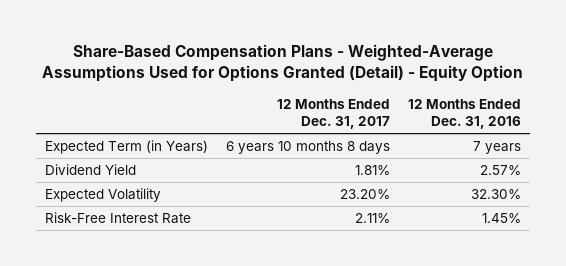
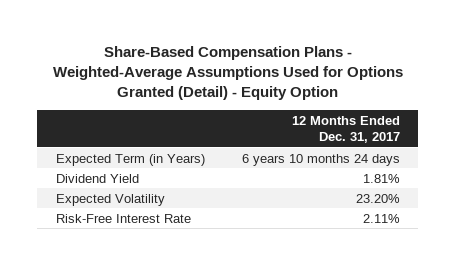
- | 12 Months Ended Dec. 31, 2017 | 12 Months Ended Dec. 31, 2016
+ | 12 Months Ended Dec. 31, 2017
- Expected Term (in Years) | 6 years 10 months 8 days | 7 years
+ Expected Term (in Years) | 6 years 10 months 24 days

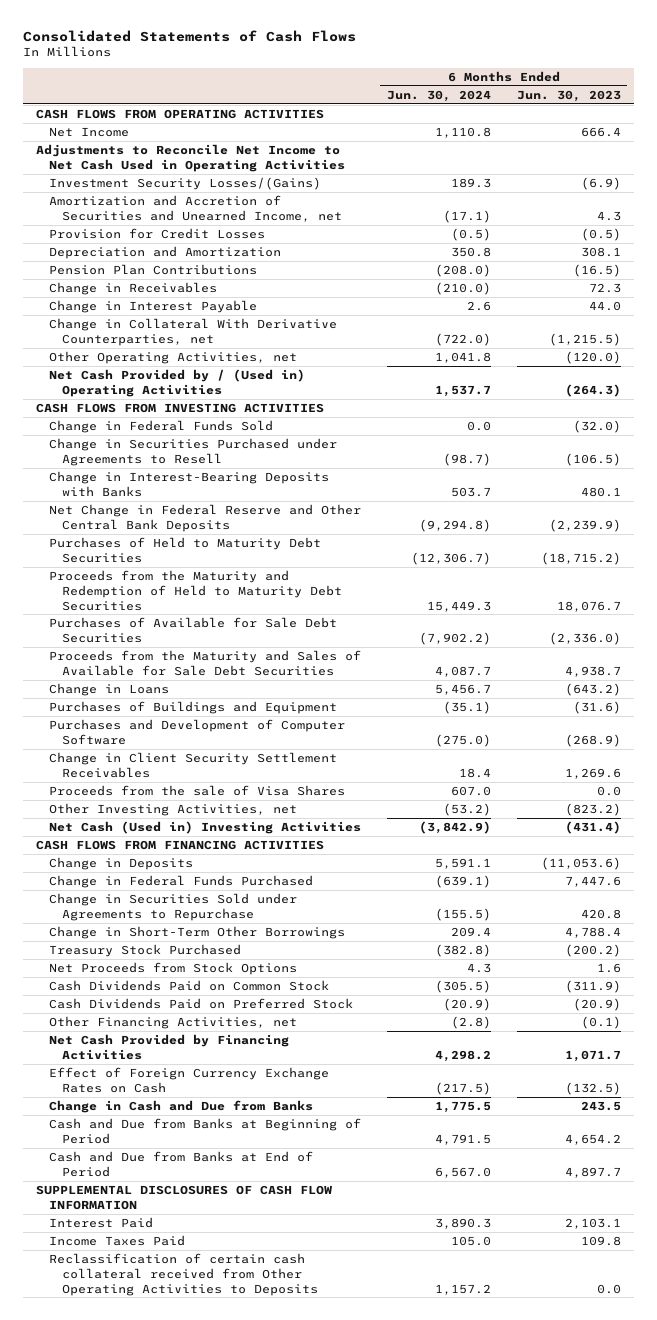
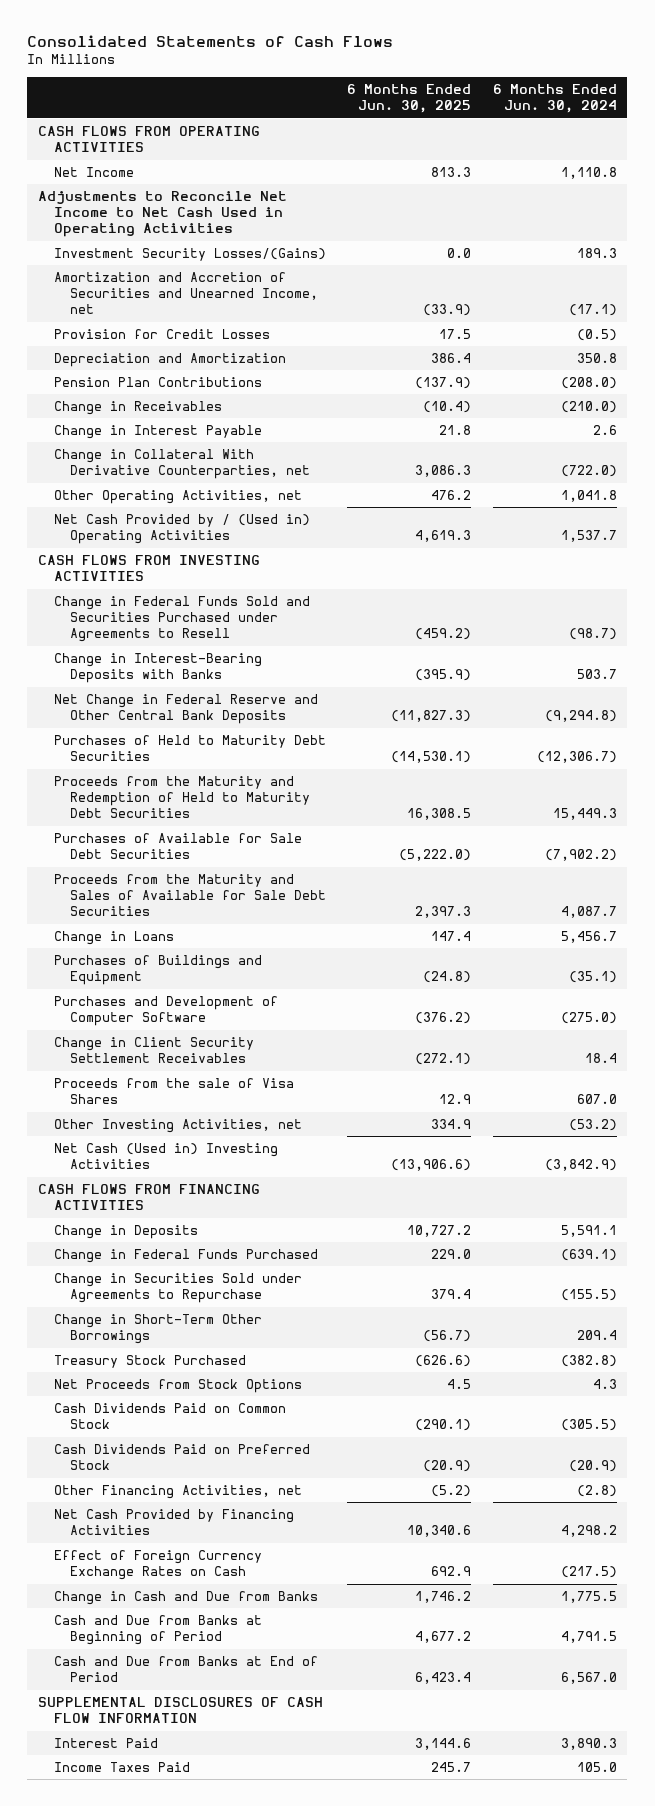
- | 6 Months Ended Jun. 30, 2024 | 6 Months Ended Jun. 30, 2023
+ | 6 Months Ended Jun. 30, 2025 | 6 Months Ended Jun. 30, 2024
- Change in Federal Funds Sold | 0.0 | (32.0)
- Change in Securities Purchased under Agreements to Resell | (98.7) | (106.5)
+ Change in Federal Funds Sold and Securities Purchased under Agreements to Resell | (459.2) | (98.7)
- Reclassification of certain cash collateral received from Other Operating Activities to Deposits | 1,157.2 | 0.0

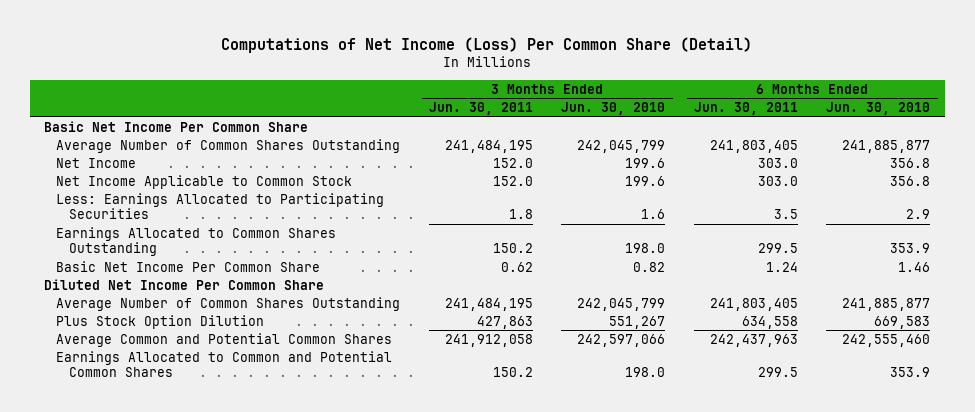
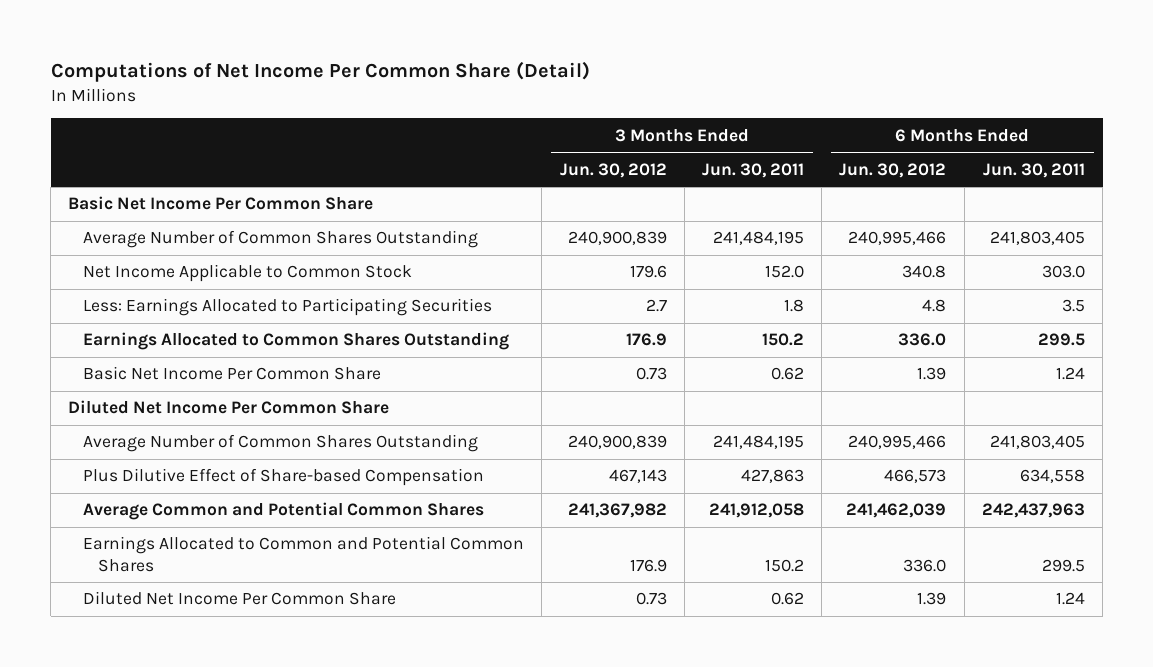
- Computations of Net Income (Loss) Per Common Share (Detail)
+ Computations of Net Income Per Common Share (Detail)
- | 3 Months Ended Jun. 30, 2011 | 3 Months Ended Jun. 30, 2010 | 6 Months Ended Jun. 30, 2011 | 6 Months Ended Jun. 30, 2010
+ | 3 Months Ended Jun. 30, 2012 | 3 Months Ended Jun. 30, 2011 | 6 Months Ended Jun. 30, 2012 | 6 Months Ended Jun. 30, 2011
- Net Income | 152.0 | 199.6 | 303.0 | 356.8
- Plus Stock Option Dilution | 427,863 | 551,267 | 634,558 | 669,583
+ Plus Dilutive Effect of Share-based Compensation | 467,143 | 427,863 | 466,573 | 634,558
+ Diluted Net Income Per Common Share | 0.73 | 0.62 | 1.39 | 1.24

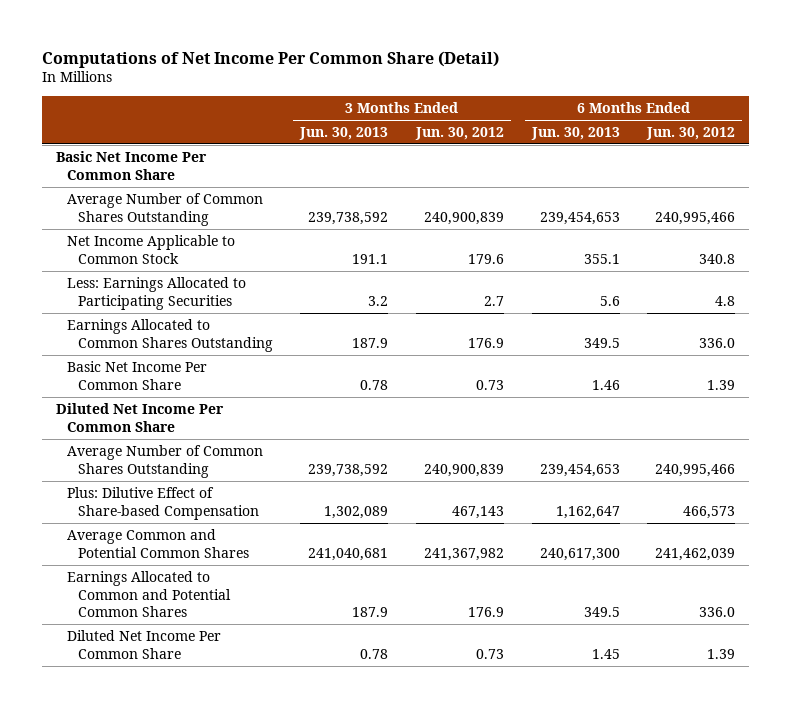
- | 3 Months Ended Jun. 30, 2012 | 3 Months Ended Jun. 30, 2011 | 6 Months Ended Jun. 30, 2012 | 6 Months Ended Jun. 30, 2011
+ | 3 Months Ended Jun. 30, 2013 | 3 Months Ended Jun. 30, 2012 | 6 Months Ended Jun. 30, 2013 | 6 Months Ended Jun. 30, 2012
- Plus Dilutive Effect of Share-based Compensation | 467,143 | 427,863 | 466,573 | 634,558
+ Plus: Dilutive Effect of Share-based Compensation | 1,302,089 | 467,143 | 1,162,647 | 466,573

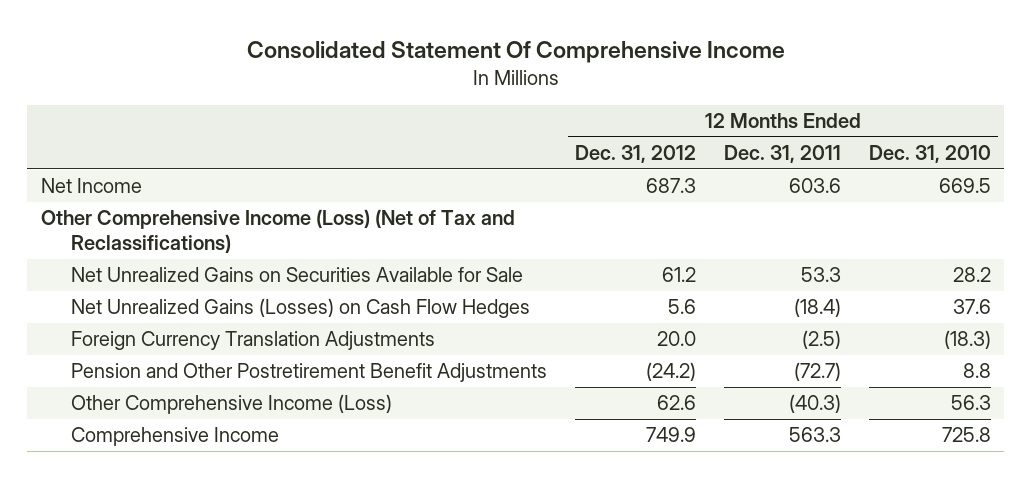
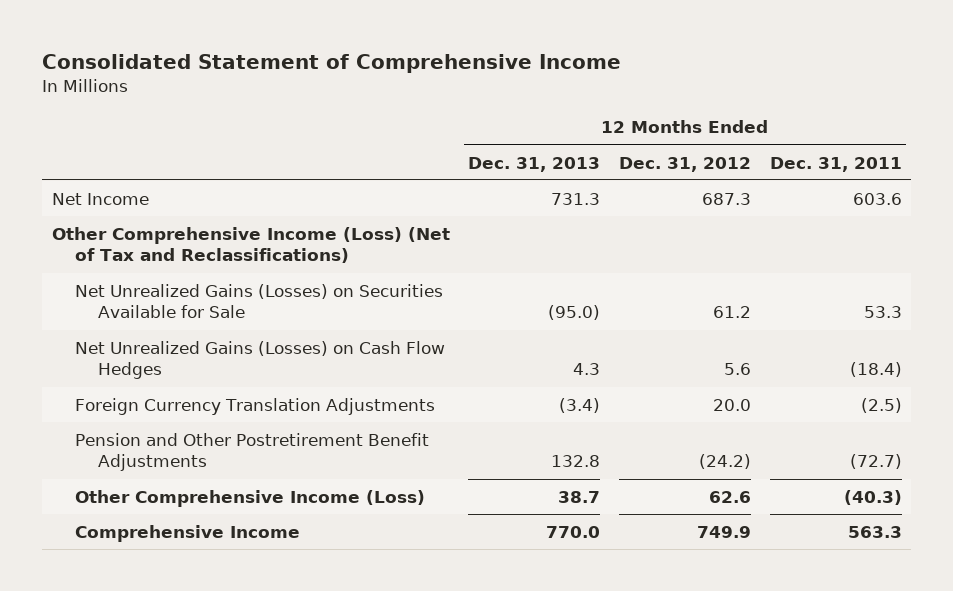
- Consolidated Statement Of Comprehensive Income
+ Consolidated Statement of Comprehensive Income
- | 12 Months Ended Dec. 31, 2012 | 12 Months Ended Dec. 31, 2011 | 12 Months Ended Dec. 31, 2010
+ | 12 Months Ended Dec. 31, 2013 | 12 Months Ended Dec. 31, 2012 | 12 Months Ended Dec. 31, 2011
- Net Unrealized Gains on Securities Available for Sale | 61.2 | 53.3 | 28.2
+ Net Unrealized Gains (Losses) on Securities Available for Sale | (95.0) | 61.2 | 53.3

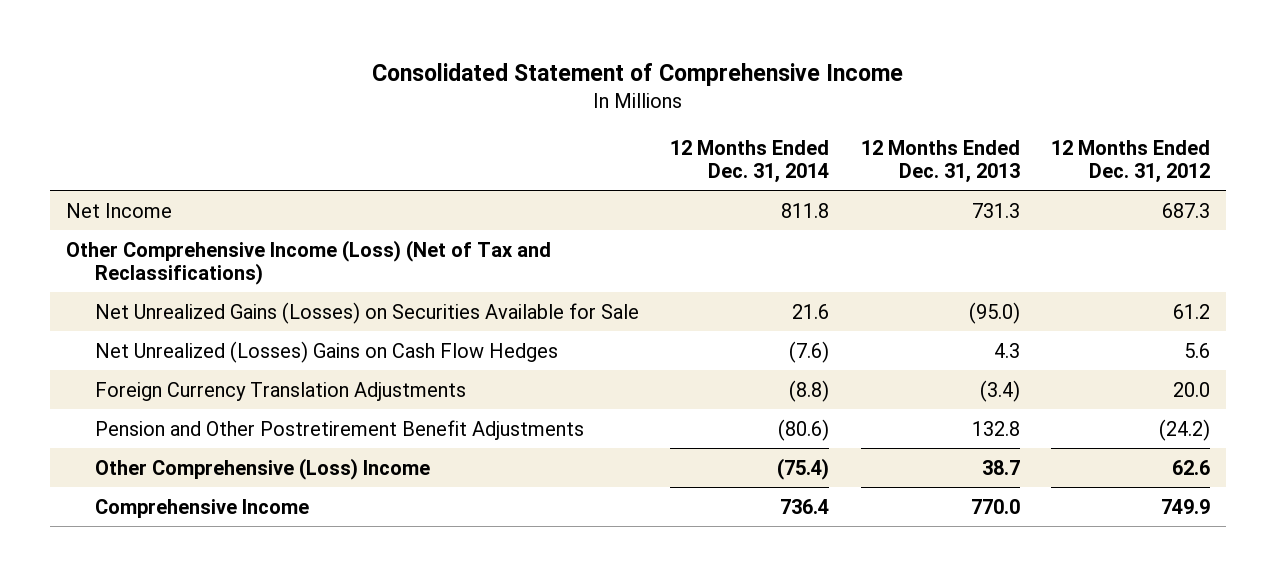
- | 12 Months Ended Dec. 31, 2013 | 12 Months Ended Dec. 31, 2012 | 12 Months Ended Dec. 31, 2011
+ | 12 Months Ended Dec. 31, 2014 | 12 Months Ended Dec. 31, 2013 | 12 Months Ended Dec. 31, 2012
- Net Unrealized Gains (Losses) on Cash Flow Hedges | 4.3 | 5.6 | (18.4)
+ Net Unrealized (Losses) Gains on Cash Flow Hedges | (7.6) | 4.3 | 5.6
- Other Comprehensive Income (Loss) | 38.7 | 62.6 | (40.3)
+ Other Comprehensive (Loss) Income | (75.4) | 38.7 | 62.6

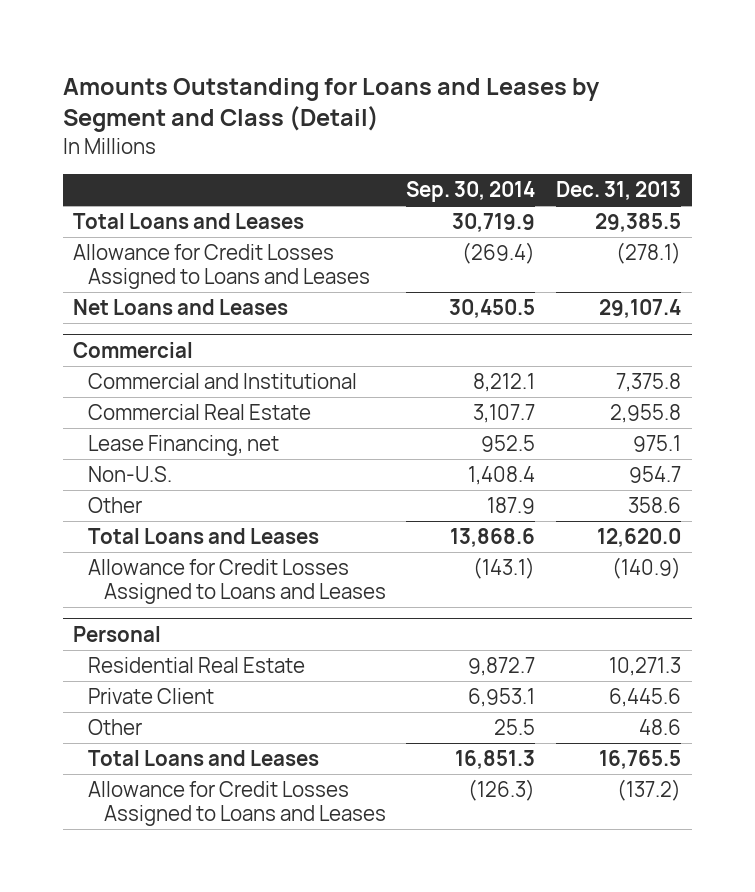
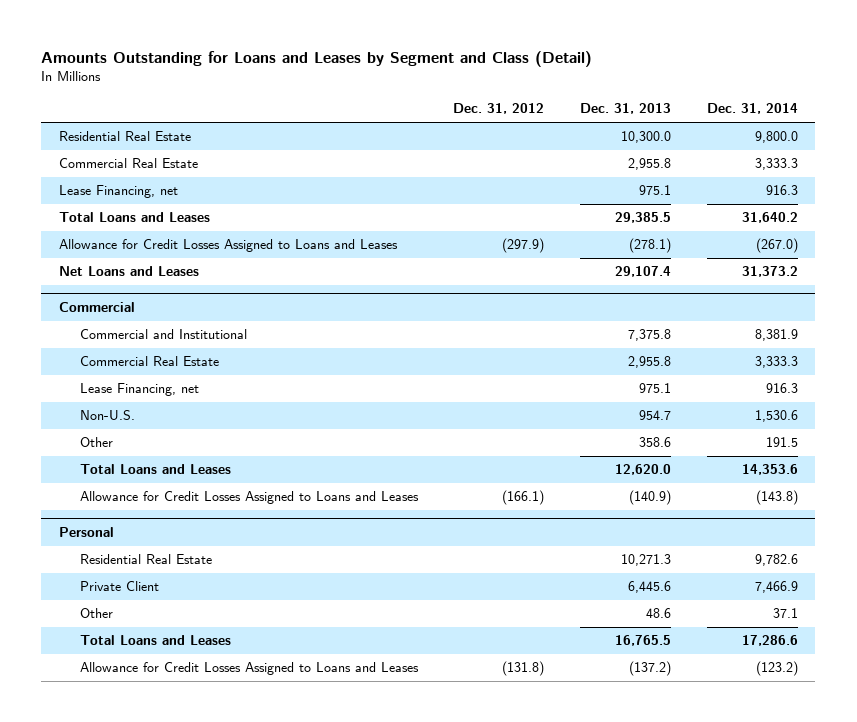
- | Sep. 30, 2014 | Dec. 31, 2013
+ | Dec. 31, 2012 | Dec. 31, 2013 | Dec. 31, 2014
+ Residential Real Estate | | 10,300.0 | 9,800.0
+ Commercial Real Estate | | 2,955.8 | 3,333.3
+ Lease Financing, net | | 975.1 | 916.3

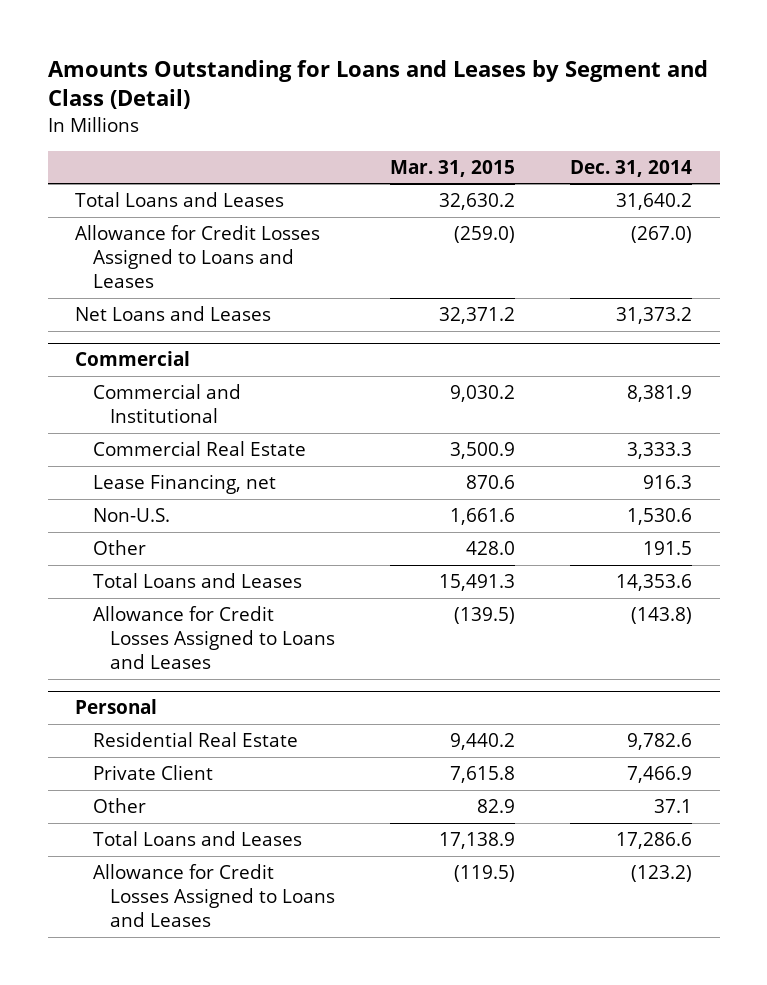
- | Dec. 31, 2012 | Dec. 31, 2013 | Dec. 31, 2014
+ | Mar. 31, 2015 | Dec. 31, 2014
- Residential Real Estate | | 10,300.0 | 9,800.0
- Commercial Real Estate | | 2,955.8 | 3,333.3
- Lease Financing, net | | 975.1 | 916.3

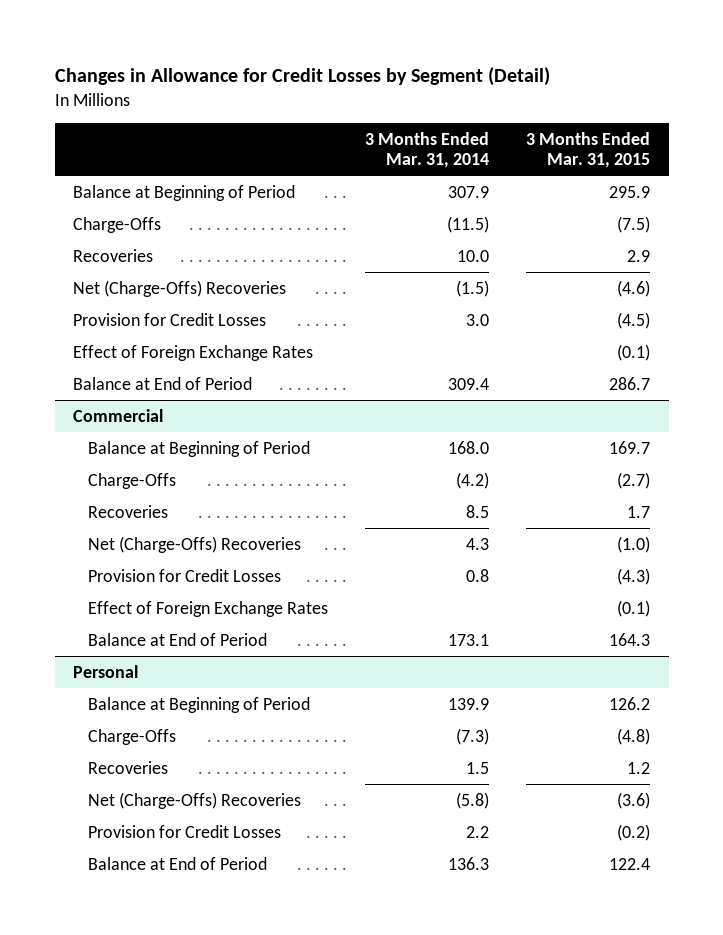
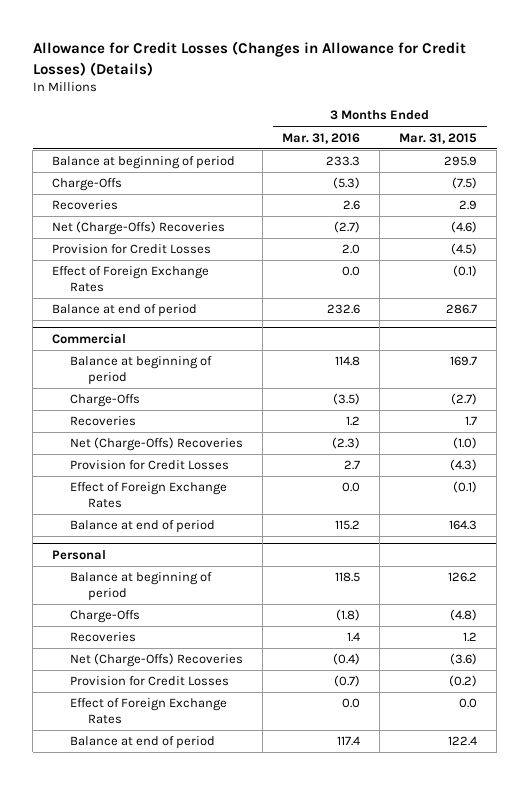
- Changes in Allowance for Credit Losses by Segment (Detail)
+ Allowance for Credit Losses (Changes in Allowance for Credit Losses) (Details)
- | 3 Months Ended Mar. 31, 2014 | 3 Months Ended Mar. 31, 2015
+ | 3 Months Ended Mar. 31, 2016 | 3 Months Ended Mar. 31, 2015
- Balance at Beginning of Period | 307.9 | 295.9
+ Balance at beginning of period | 233.3 | 295.9
- Balance at End of Period | 309.4 | 286.7
+ Balance at end of period | 232.6 | 286.7
@ Commercial
- Balance at Beginning of Period | 168.0 | 169.7
+ Balance at beginning of period | 114.8 | 169.7
- Balance at End of Period | 173.1 | 164.3
+ Balance at end of period | 115.2 | 164.3
@ Personal
- Balance at Beginning of Period | 139.9 | 126.2
+ Balance at beginning of period | 118.5 | 126.2
- Balance at End of Period | 136.3 | 122.4
+ Effect of Foreign Exchange Rates | 0.0 | 0.0
+ Balance at end of period | 117.4 | 122.4

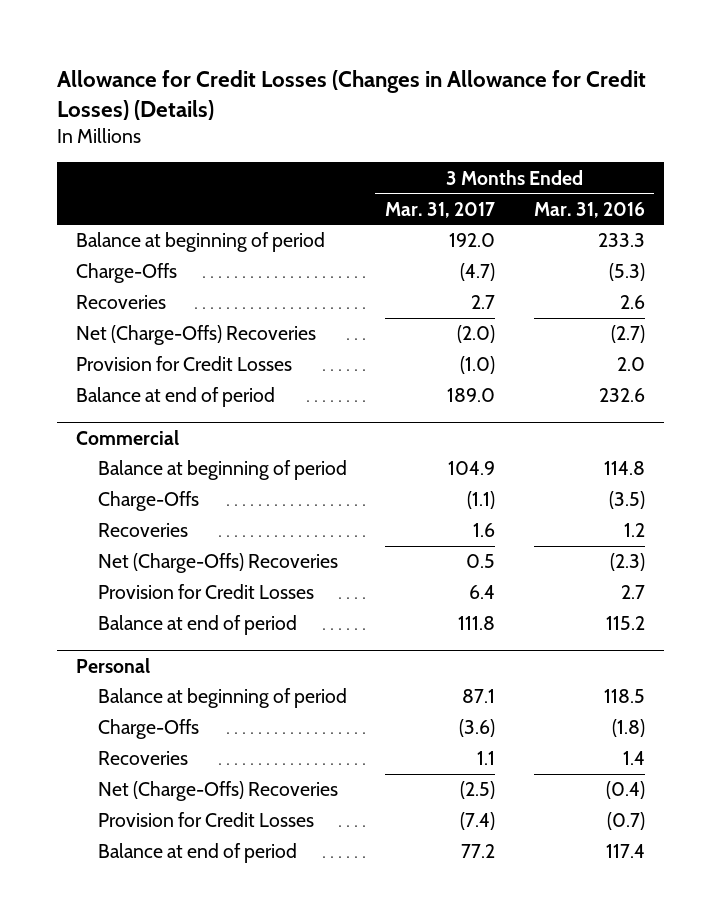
- | 3 Months Ended Mar. 31, 2016 | 3 Months Ended Mar. 31, 2015
+ | 3 Months Ended Mar. 31, 2017 | 3 Months Ended Mar. 31, 2016
- Effect of Foreign Exchange Rates | 0.0 | (0.1)
@ Commercial
- Effect of Foreign Exchange Rates | 0.0 | (0.1)
@ Personal
- Effect of Foreign Exchange Rates | 0.0 | 0.0

